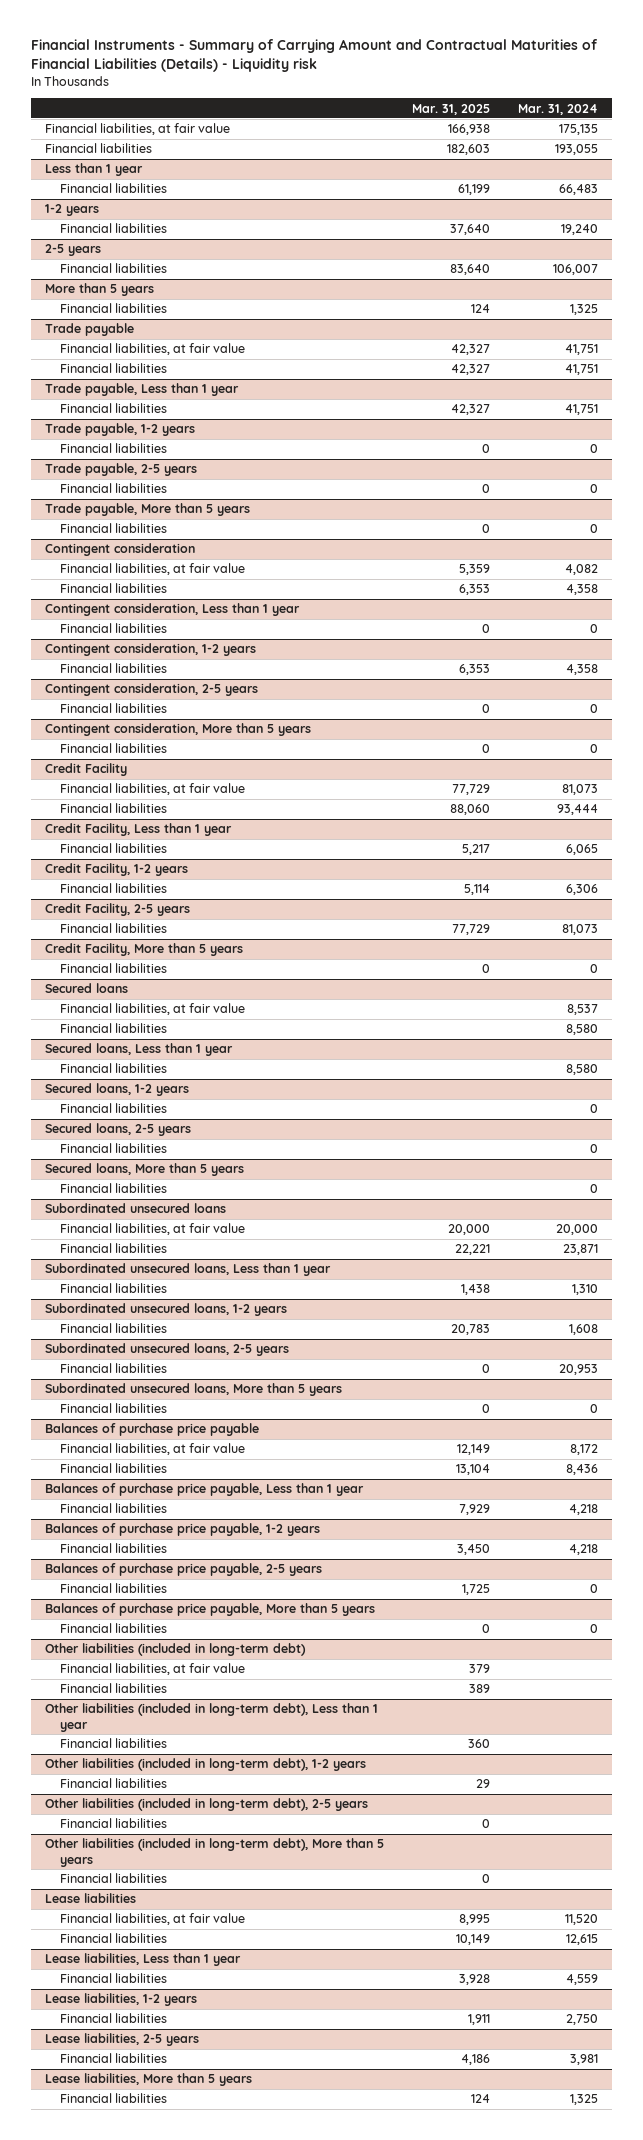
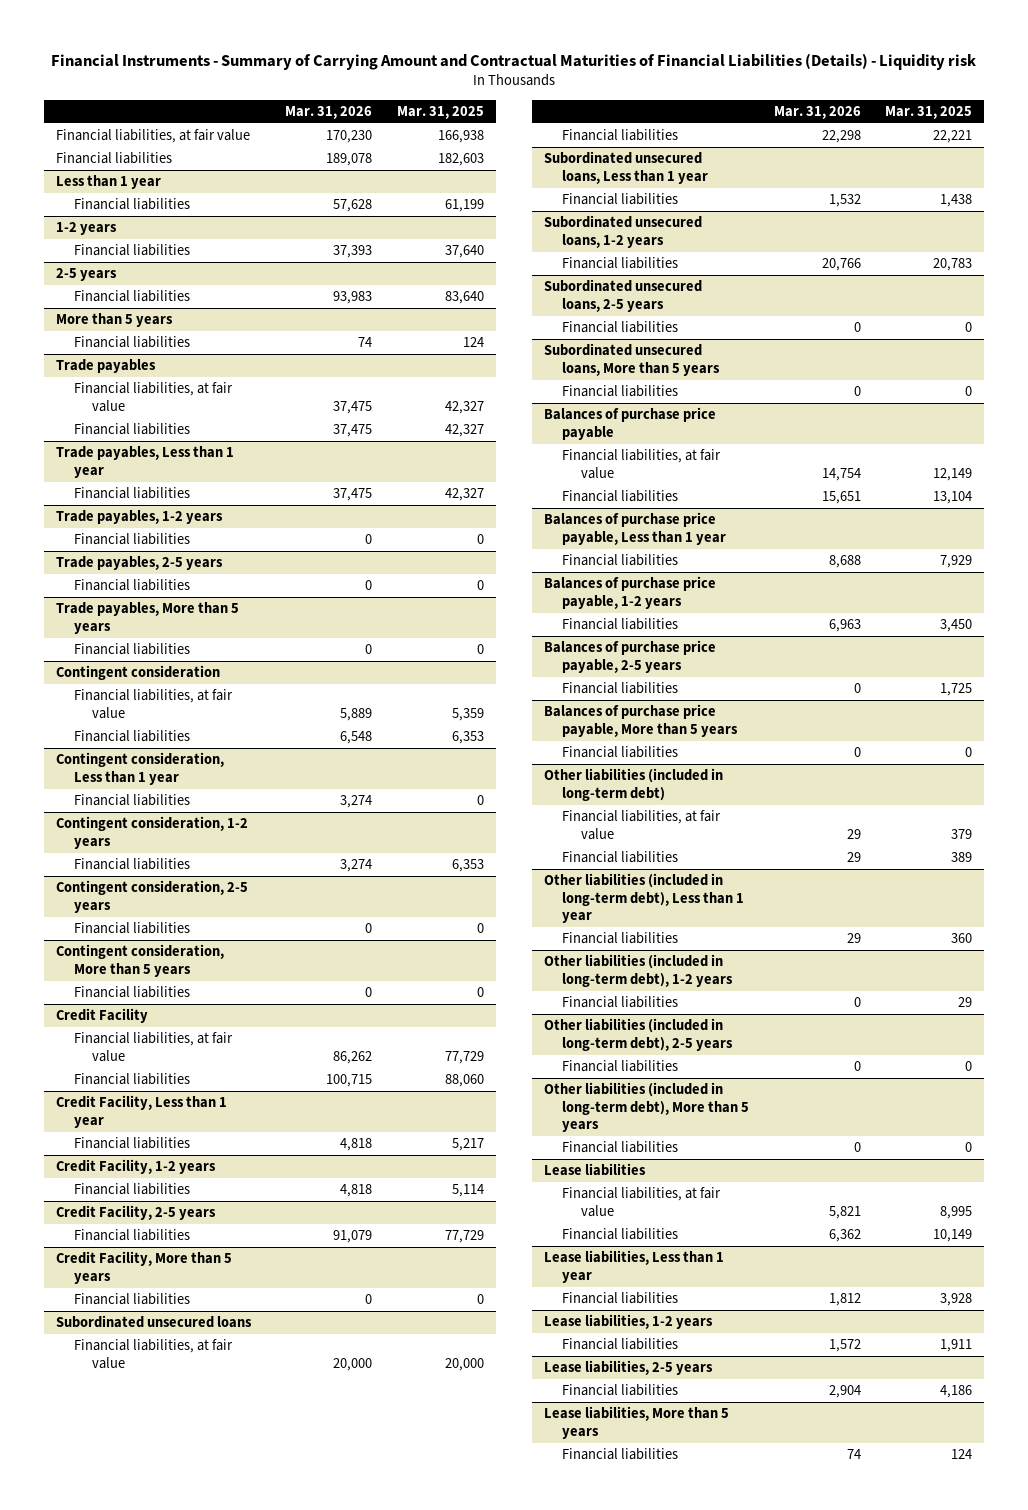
- | Mar. 31, 2025 | Mar. 31, 2024
+ | Mar. 31, 2026 | Mar. 31, 2025
- Trade payable
+ Trade payables
- Trade payable, Less than 1 year
+ Trade payables, Less than 1 year
- Trade payable, 1-2 years
+ Trade payables, 1-2 years
- Trade payable, 2-5 years
+ Trade payables, 2-5 years
- Trade payable, More than 5 years
+ Trade payables, More than 5 years
- Secured loans
- Financial liabilities, at fair value | | 8,537
- Financial liabilities | | 8,580
- Secured loans, Less than 1 year
- Financial liabilities | | 8,580
- Secured loans, 1-2 years
- Financial liabilities | | 0
- Secured loans, 2-5 years
- Financial liabilities | | 0
- Secured loans, More than 5 years
- Financial liabilities | | 0

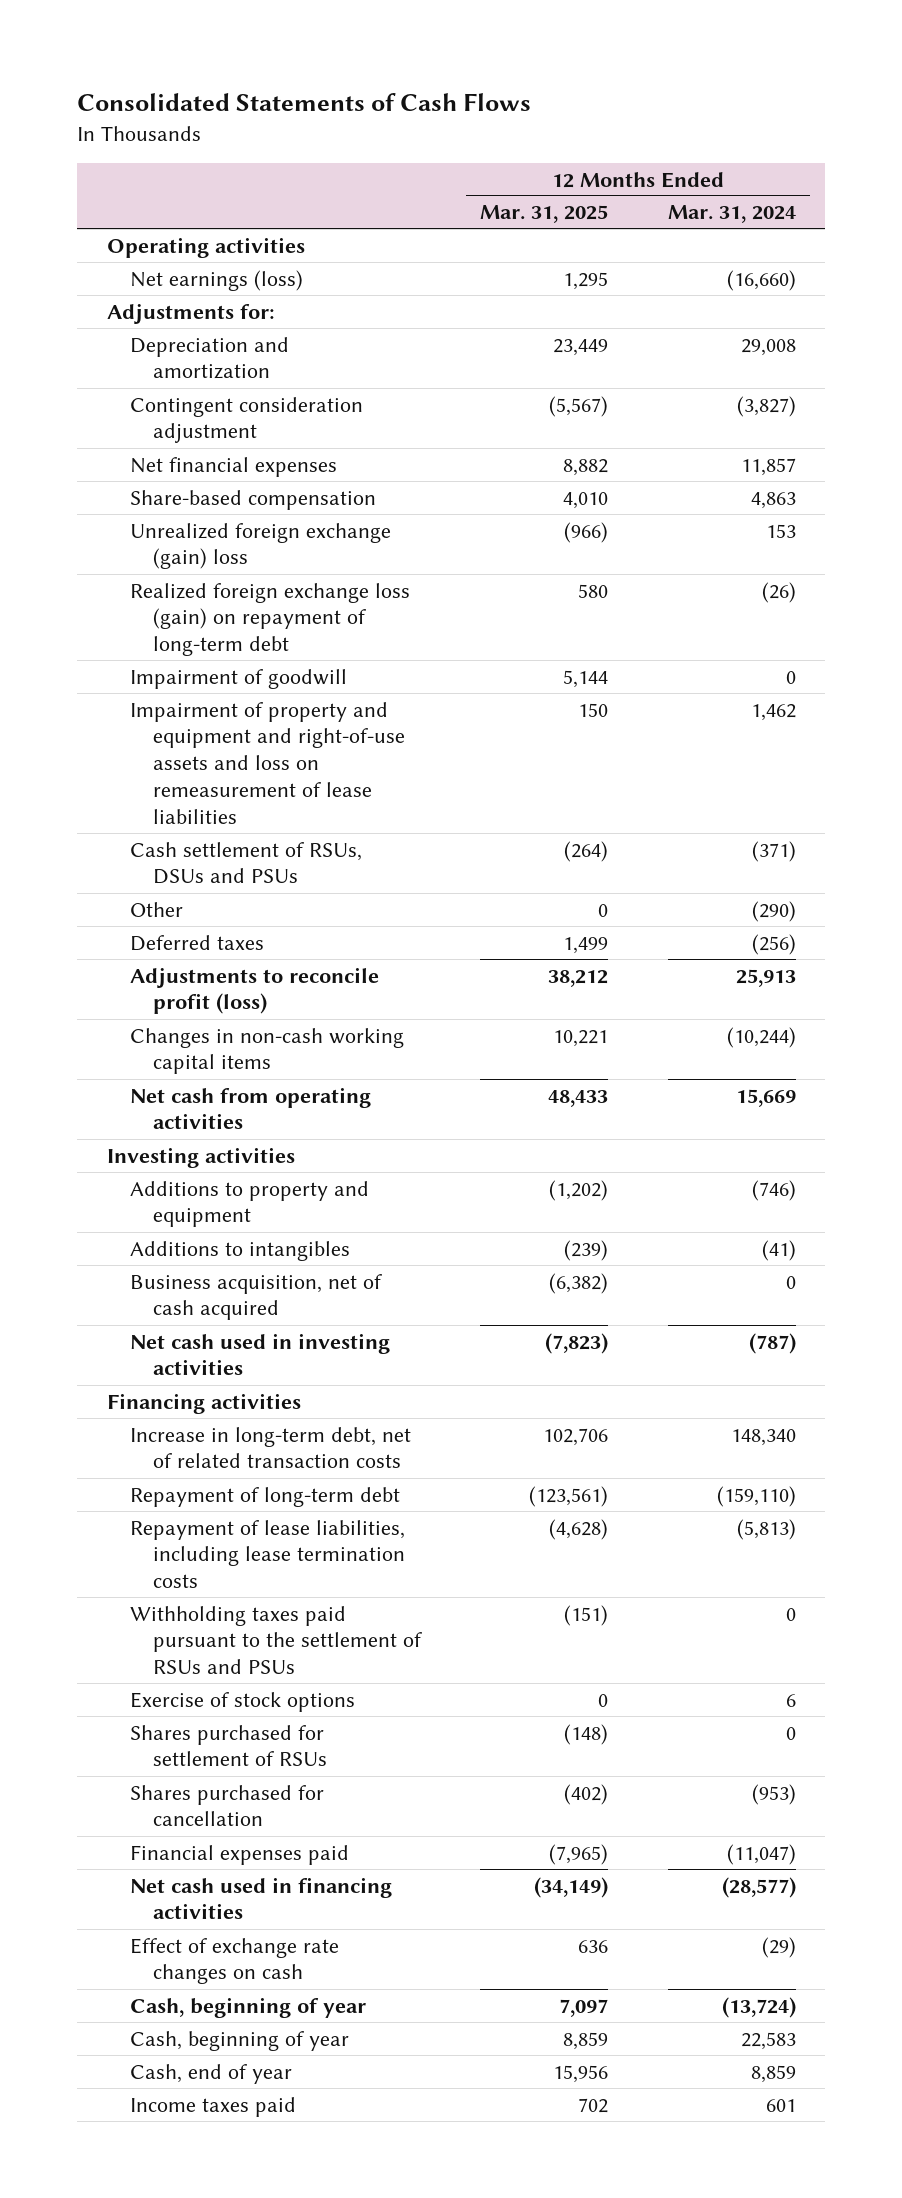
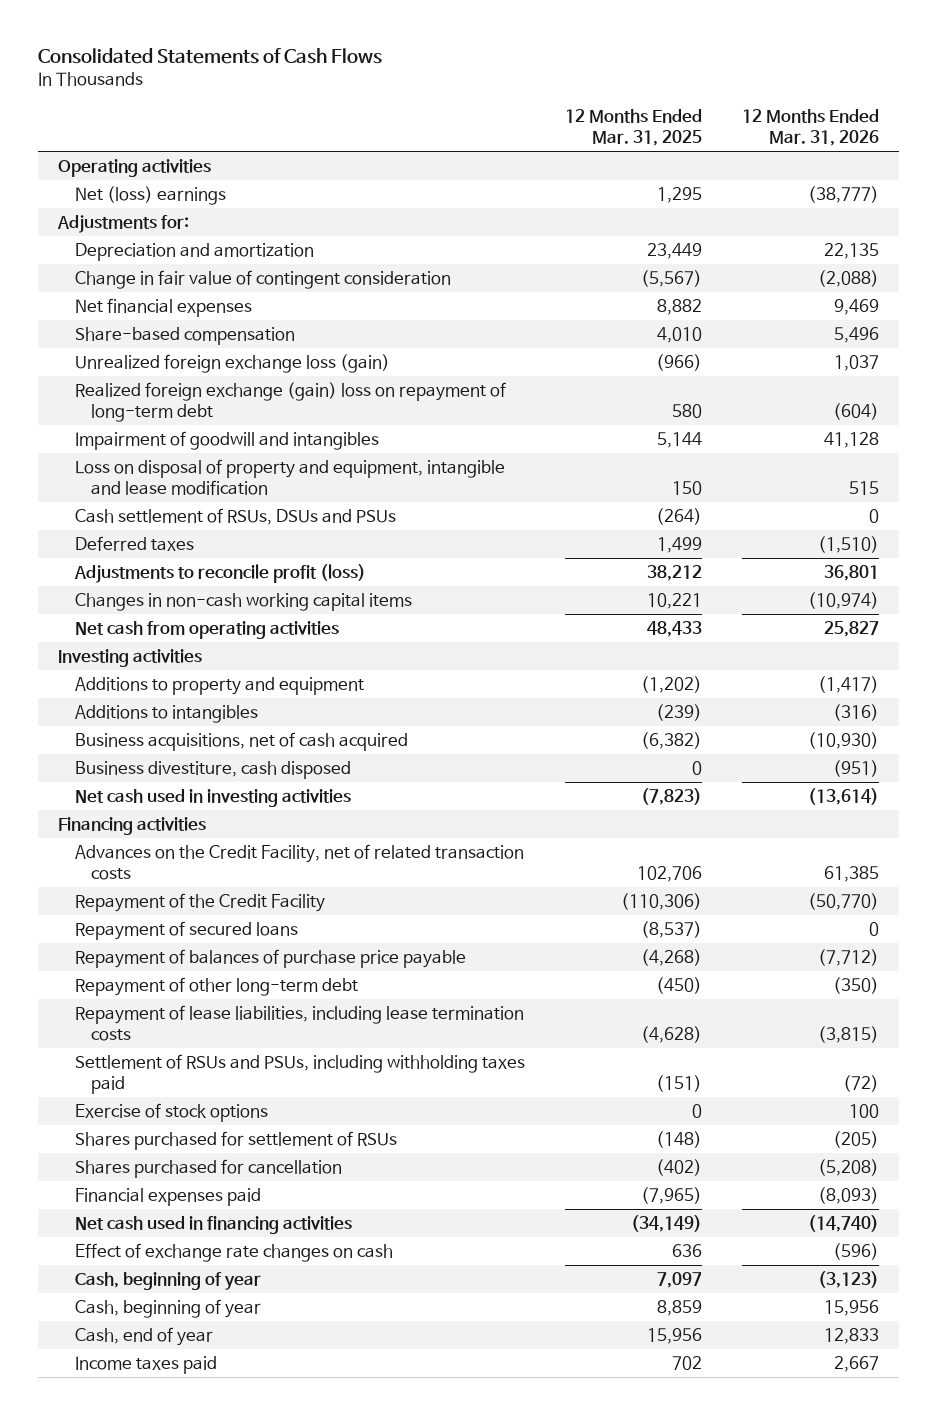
- | 12 Months Ended Mar. 31, 2025 | 12 Months Ended Mar. 31, 2024
+ | 12 Months Ended Mar. 31, 2025 | 12 Months Ended Mar. 31, 2026
- Net earnings (loss) | 1,295 | (16,660)
+ Net (loss) earnings | 1,295 | (38,777)
- Contingent consideration adjustment | (5,567) | (3,827)
+ Change in fair value of contingent consideration | (5,567) | (2,088)
- Unrealized foreign exchange (gain) loss | (966) | 153
- Realized foreign exchange loss (gain) on repayment of long-term debt | 580 | (26)
- Impairment of goodwill | 5,144 | 0
- Impairment of property and equipment and right-of-use assets and loss on remeasurement of lease liabilities | 150 | 1,462
+ Unrealized foreign exchange loss (gain) | (966) | 1,037
+ Realized foreign exchange (gain) loss on repayment of long-term debt | 580 | (604)
+ Impairment of goodwill and intangibles | 5,144 | 41,128
+ Loss on disposal of property and equipment, intangible and lease modification | 150 | 515
- Other | 0 | (290)
- Business acquisition, net of cash acquired | (6,382) | 0
+ Business acquisitions, net of cash acquired | (6,382) | (10,930)
+ Business divestiture, cash disposed | 0 | (951)
- Increase in long-term debt, net of related transaction costs | 102,706 | 148,340
- Repayment of long-term debt | (123,561) | (159,110)
+ Advances on the Credit Facility, net of related transaction costs | 102,706 | 61,385
+ Repayment of the Credit Facility | (110,306) | (50,770)
+ Repayment of secured loans | (8,537) | 0
+ Repayment of balances of purchase price payable | (4,268) | (7,712)
+ Repayment of other long-term debt | (450) | (350)
- Withholding taxes paid pursuant to the settlement of RSUs and PSUs | (151) | 0
+ Settlement of RSUs and PSUs, including withholding taxes paid | (151) | (72)

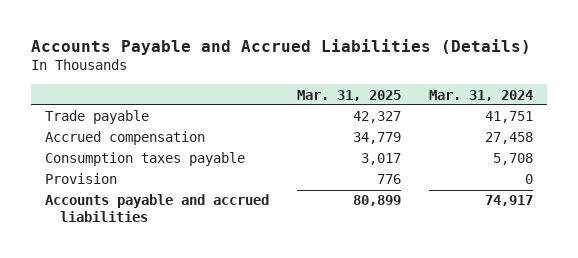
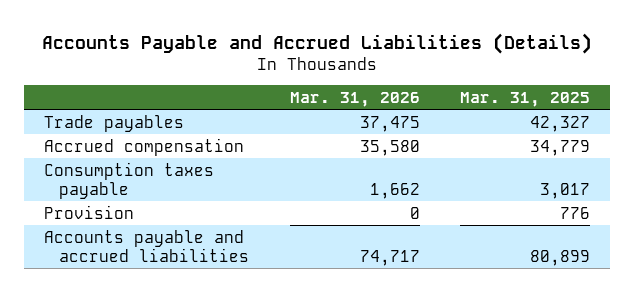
- | Mar. 31, 2025 | Mar. 31, 2024
+ | Mar. 31, 2026 | Mar. 31, 2025
- Trade payable | 42,327 | 41,751
+ Trade payables | 37,475 | 42,327

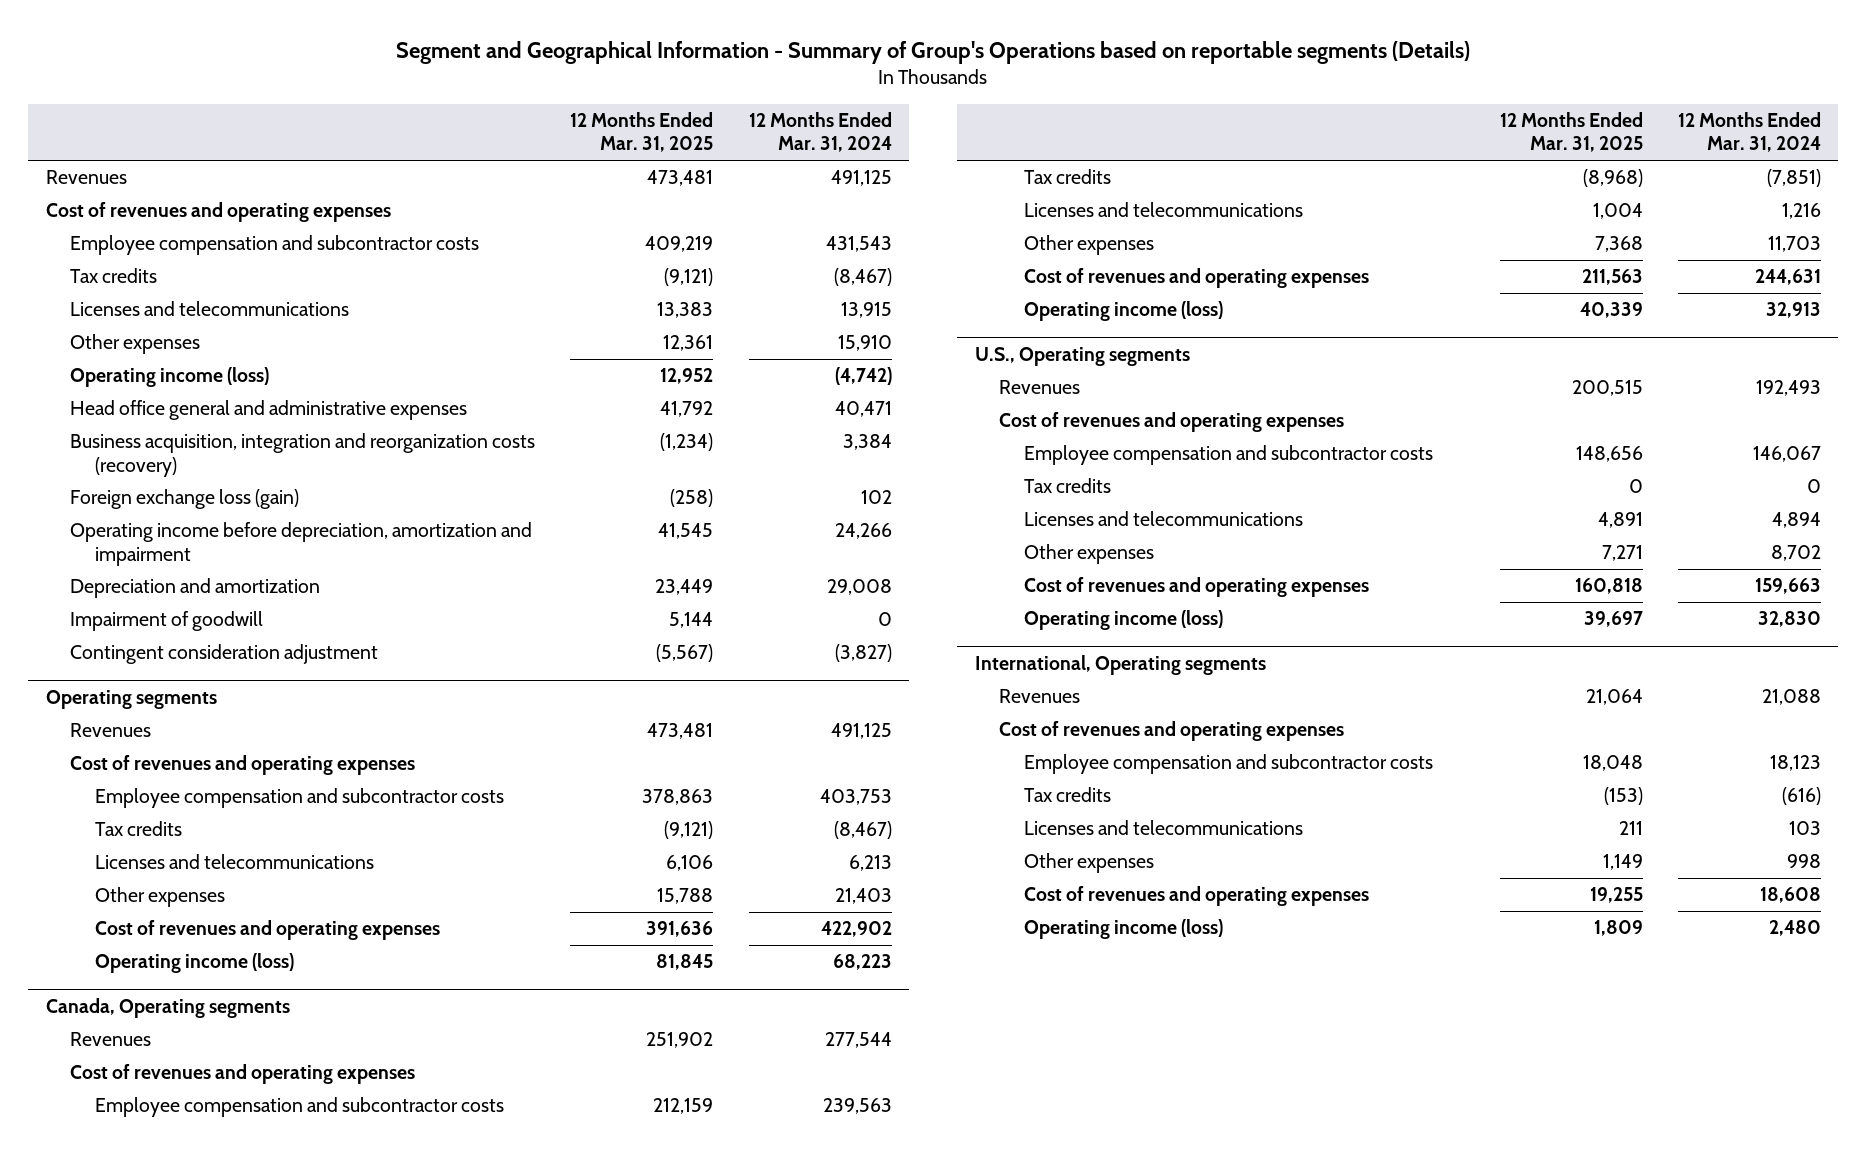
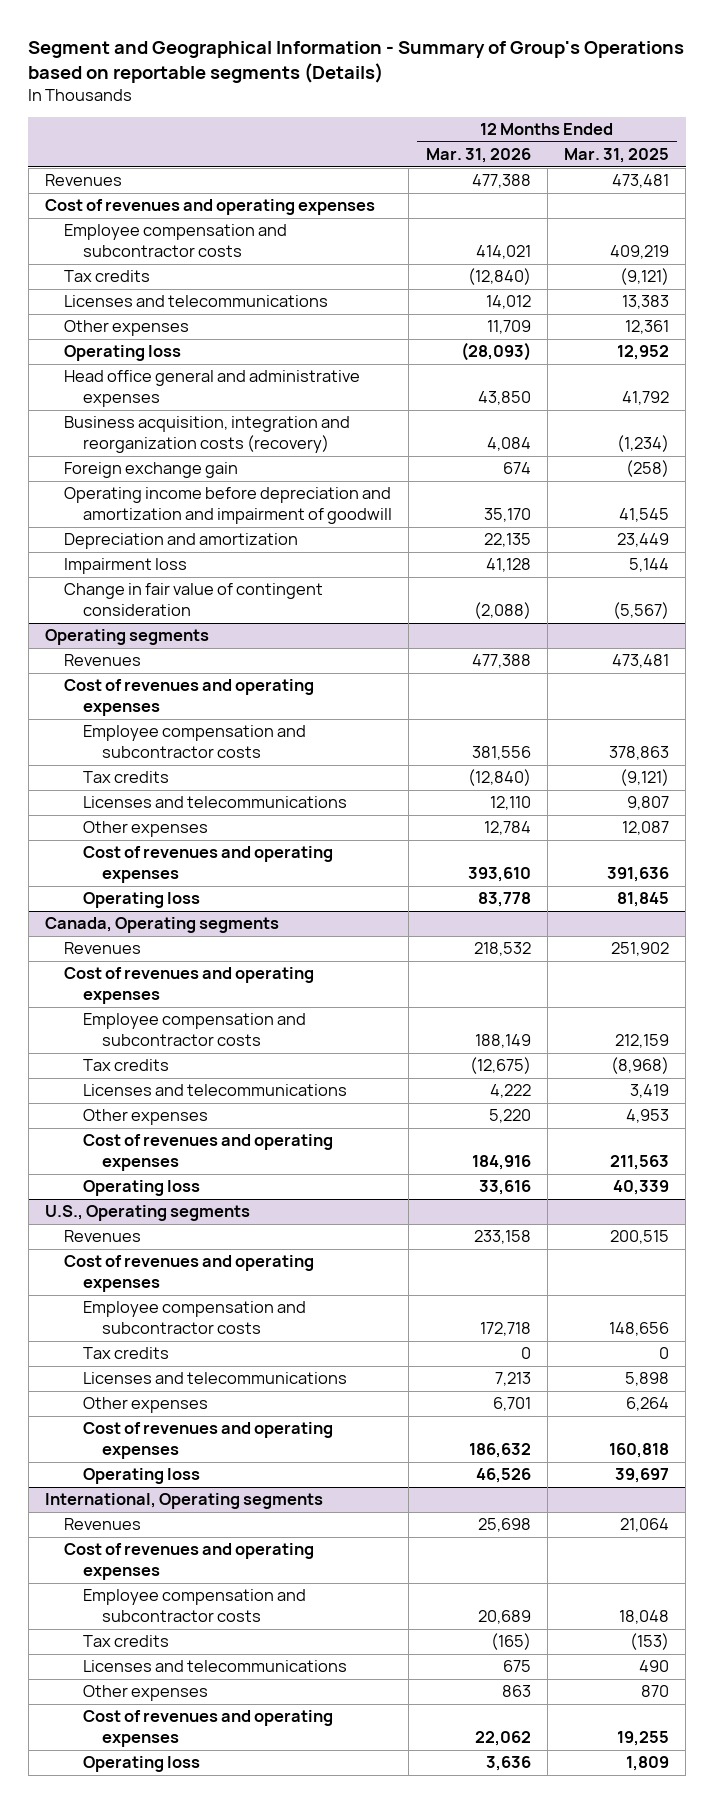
- | 12 Months Ended Mar. 31, 2025 | 12 Months Ended Mar. 31, 2024
+ | 12 Months Ended Mar. 31, 2026 | 12 Months Ended Mar. 31, 2025
- Operating income (loss) | 12,952 | (4,742)
+ Operating loss | (28,093) | 12,952
- Foreign exchange loss (gain) | (258) | 102
- Operating income before depreciation, amortization and impairment | 41,545 | 24,266
+ Foreign exchange gain | 674 | (258)
+ Operating income before depreciation and amortization and impairment of goodwill | 35,170 | 41,545
- Impairment of goodwill | 5,144 | 0
- Contingent consideration adjustment | (5,567) | (3,827)
+ Impairment loss | 41,128 | 5,144
+ Change in fair value of contingent consideration | (2,088) | (5,567)
@ Operating segments
- Licenses and telecommunications | 6,106 | 6,213
- Other expenses | 15,788 | 21,403
+ Licenses and telecommunications | 12,110 | 9,807
+ Other expenses | 12,784 | 12,087
- Operating income (loss) | 81,845 | 68,223
+ Operating loss | 83,778 | 81,845
@ Canada, Operating segments
- Licenses and telecommunications | 1,004 | 1,216
- Other expenses | 7,368 | 11,703
+ Licenses and telecommunications | 4,222 | 3,419
+ Other expenses | 5,220 | 4,953
- Operating income (loss) | 40,339 | 32,913
+ Operating loss | 33,616 | 40,339
@ U.S., Operating segments
- Licenses and telecommunications | 4,891 | 4,894
- Other expenses | 7,271 | 8,702
+ Licenses and telecommunications | 7,213 | 5,898
+ Other expenses | 6,701 | 6,264
- Operating income (loss) | 39,697 | 32,830
+ Operating loss | 46,526 | 39,697
@ International, Operating segments
- Licenses and telecommunications | 211 | 103
- Other expenses | 1,149 | 998
+ Licenses and telecommunications | 675 | 490
+ Other expenses | 863 | 870
- Operating income (loss) | 1,809 | 2,480
+ Operating loss | 3,636 | 1,809

